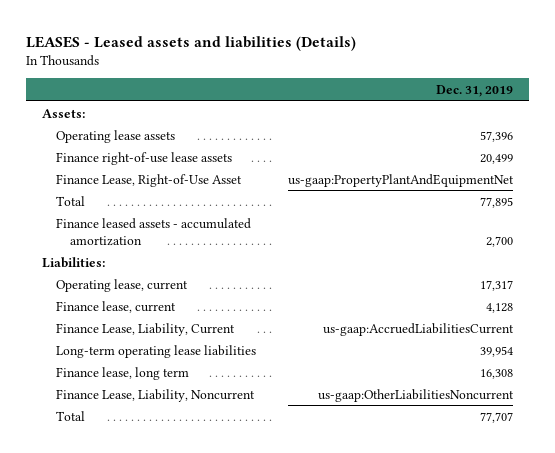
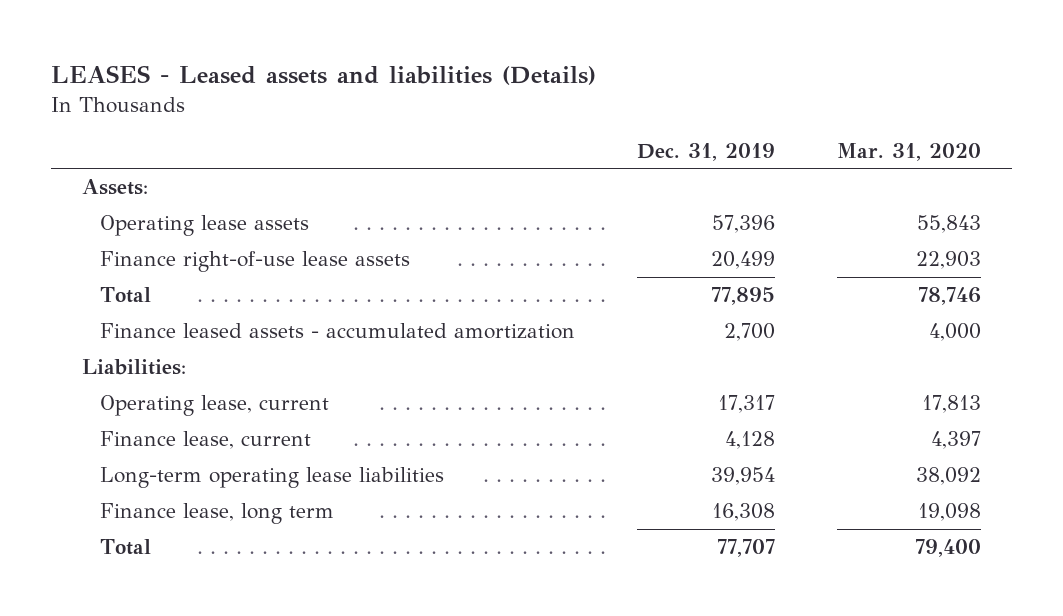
- | Dec. 31, 2019
+ | Dec. 31, 2019 | Mar. 31, 2020
- Finance Lease, Right-of-Use Asset | us-gaap:PropertyPlantAndEquipmentNet
- Finance Lease, Liability, Current | us-gaap:AccruedLiabilitiesCurrent
- Finance Lease, Liability, Noncurrent | us-gaap:OtherLiabilitiesNoncurrent

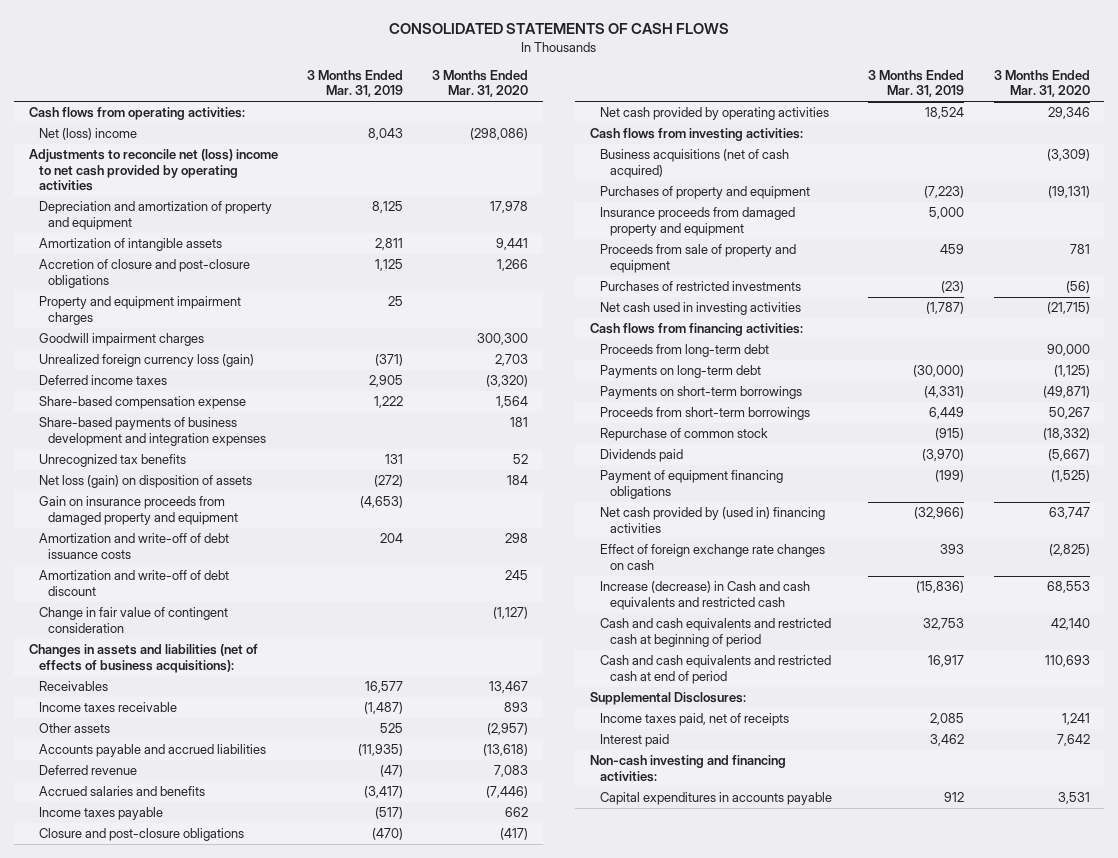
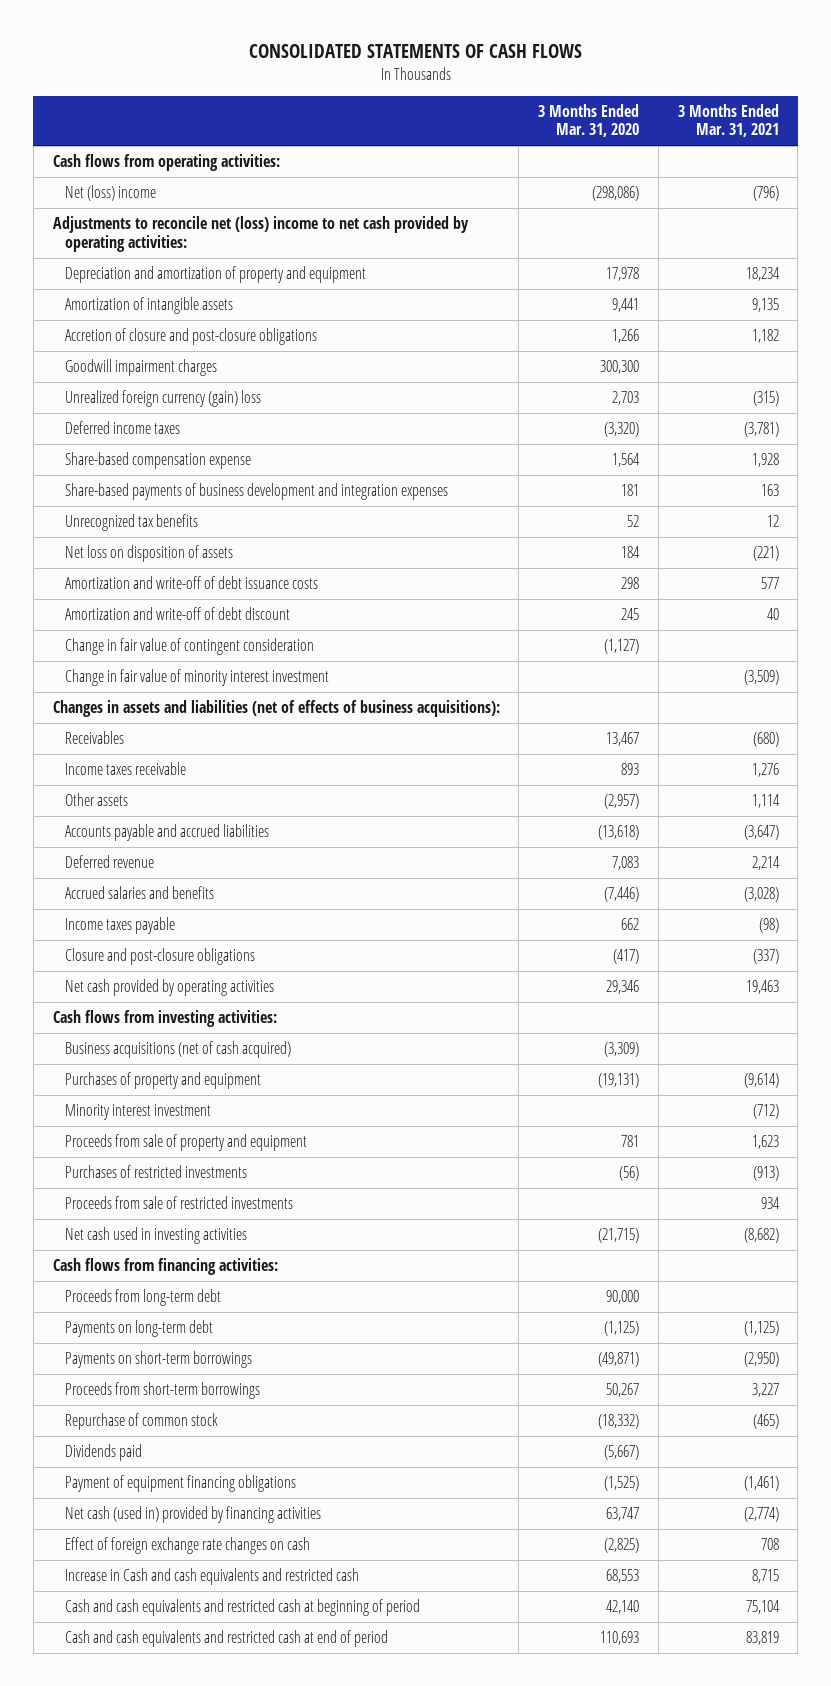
- | 3 Months Ended Mar. 31, 2019 | 3 Months Ended Mar. 31, 2020
+ | 3 Months Ended Mar. 31, 2020 | 3 Months Ended Mar. 31, 2021
- Adjustments to reconcile net (loss) income to net cash provided by operating activities
+ Adjustments to reconcile net (loss) income to net cash provided by operating activities:
- Property and equipment impairment charges | 25 |
- Unrealized foreign currency loss (gain) | (371) | 2,703
+ Unrealized foreign currency (gain) loss | 2,703 | (315)
- Net loss (gain) on disposition of assets | (272) | 184
- Gain on insurance proceeds from damaged property and equipment | (4,653) |
+ Net loss on disposition of assets | 184 | (221)
+ Change in fair value of minority interest investment | | (3,509)
- Insurance proceeds from damaged property and equipment | 5,000 |
+ Minority interest investment | | (712)
+ Proceeds from sale of restricted investments | | 934
- Net cash provided by (used in) financing activities | (32,966) | 63,747
+ Net cash (used in) provided by financing activities | 63,747 | (2,774)
- Increase (decrease) in Cash and cash equivalents and restricted cash | (15,836) | 68,553
+ Increase in Cash and cash equivalents and restricted cash | 68,553 | 8,715
- Supplemental Disclosures:
- Income taxes paid, net of receipts | 2,085 | 1,241
- Interest paid | 3,462 | 7,642
- Non-cash investing and financing activities:
- Capital expenditures in accounts payable | 912 | 3,531

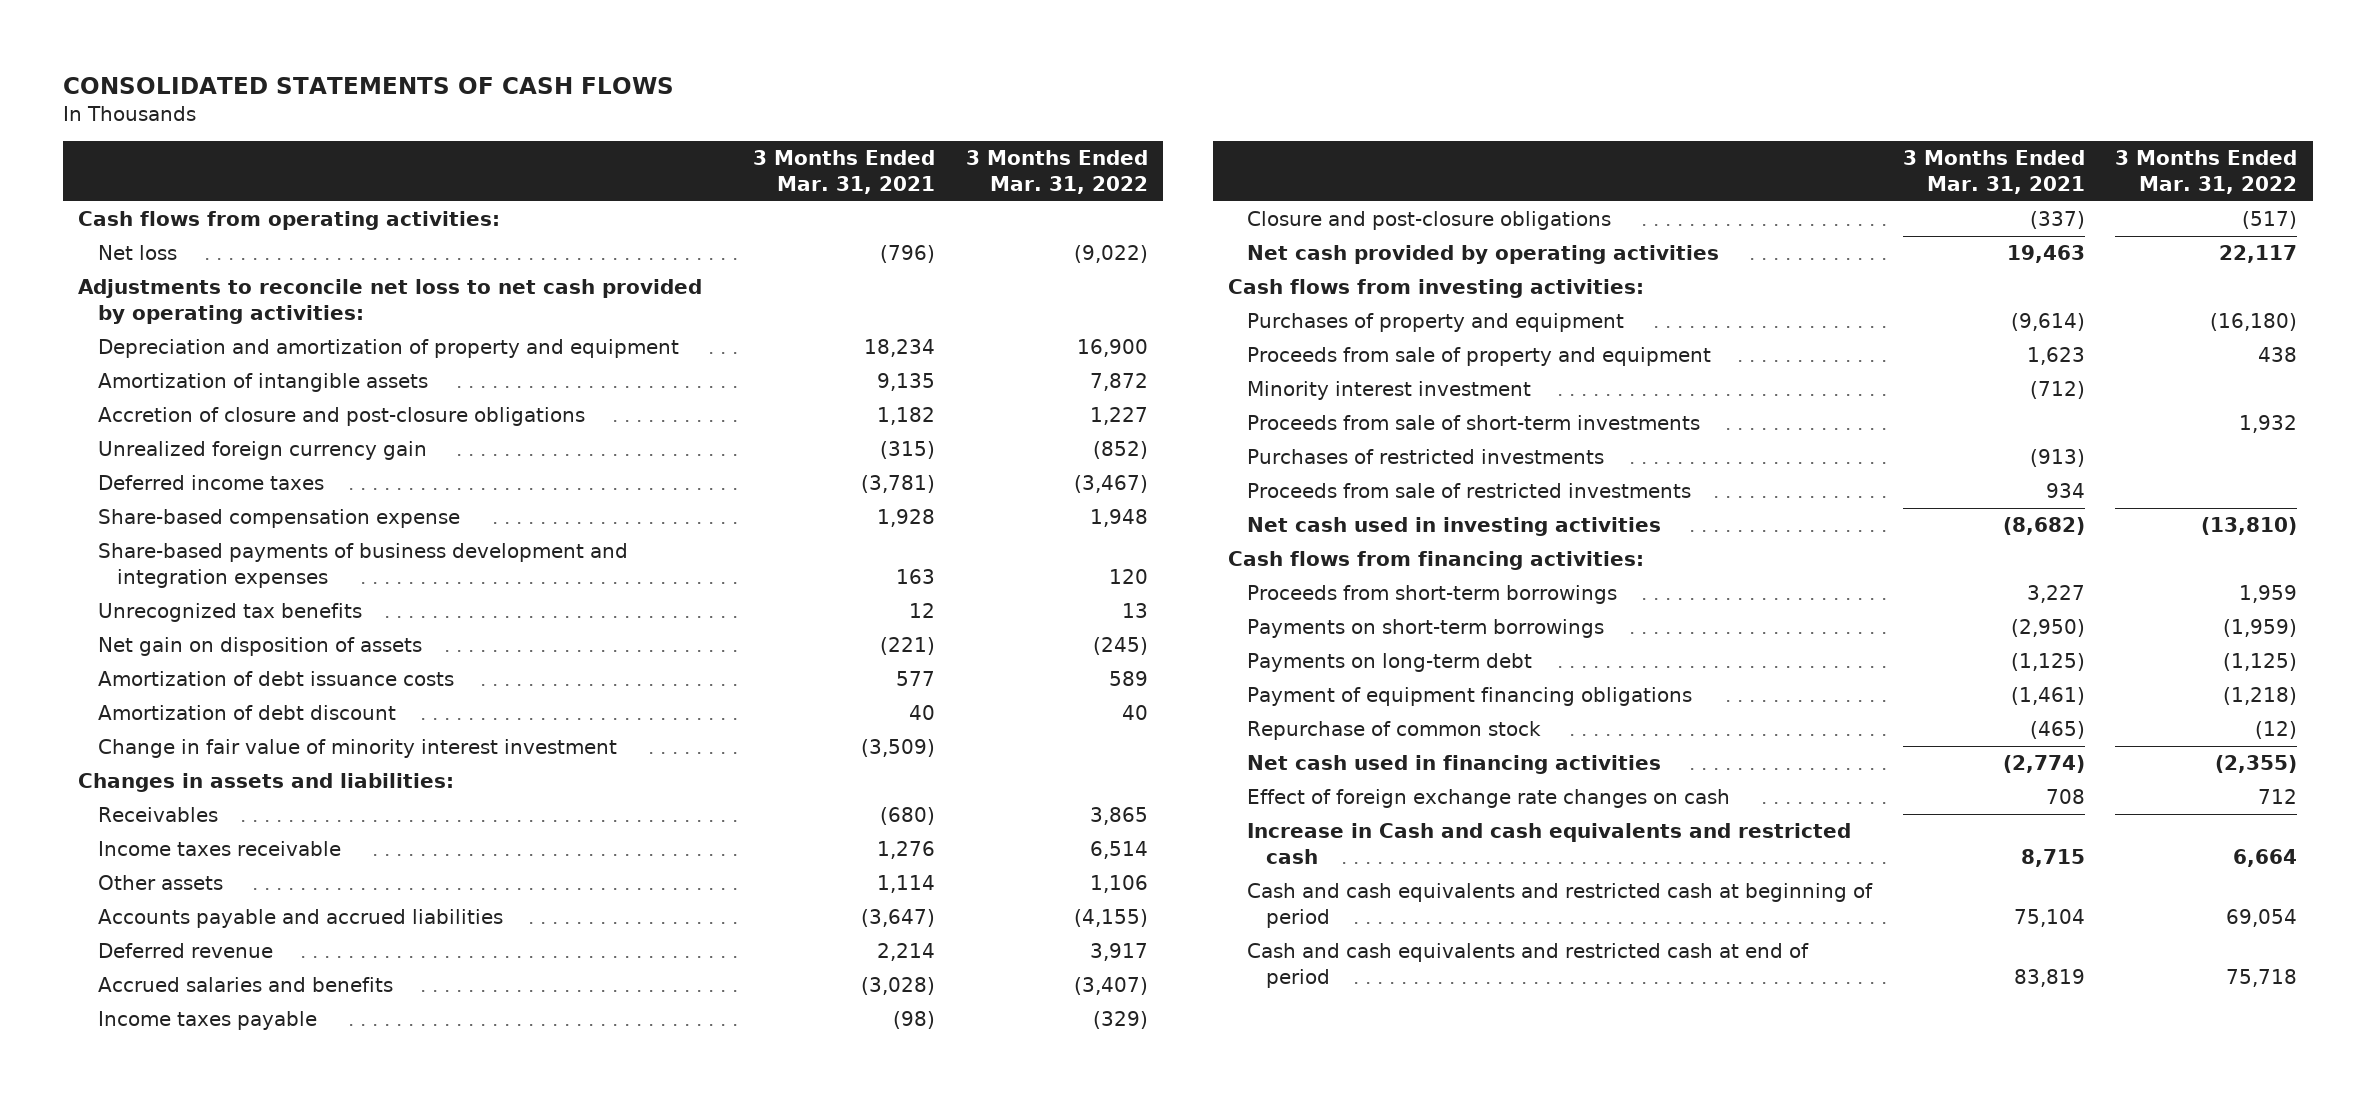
- | 3 Months Ended Mar. 31, 2020 | 3 Months Ended Mar. 31, 2021
+ | 3 Months Ended Mar. 31, 2021 | 3 Months Ended Mar. 31, 2022
- Net (loss) income | (298,086) | (796)
- Adjustments to reconcile net (loss) income to net cash provided by operating activities:
+ Net loss | (796) | (9,022)
+ Adjustments to reconcile net loss to net cash provided by operating activities:
- Goodwill impairment charges | 300,300 |
- Unrealized foreign currency (gain) loss | 2,703 | (315)
+ Unrealized foreign currency gain | (315) | (852)
- Net loss on disposition of assets | 184 | (221)
- Amortization and write-off of debt issuance costs | 298 | 577
- Amortization and write-off of debt discount | 245 | 40
- Change in fair value of contingent consideration | (1,127) |
+ Net gain on disposition of assets | (221) | (245)
+ Amortization of debt issuance costs | 577 | 589
+ Amortization of debt discount | 40 | 40
- Changes in assets and liabilities (net of effects of business acquisitions):
+ Changes in assets and liabilities:
- Business acquisitions (net of cash acquired) | (3,309) |
moved down: Minority interest investment | (712) |
+ Proceeds from sale of short-term investments | | 1,932
- Proceeds from long-term debt | 90,000 |
- Dividends paid | (5,667) |
moved down: Payments on short-term borrowings | (2,950) | (1,959)
moved down: Payments on long-term debt | (1,125) | (1,125)
- Net cash (used in) provided by financing activities | 63,747 | (2,774)
moved down: Repurchase of common stock | (465) | (12)
+ Net cash used in financing activities | (2,774) | (2,355)

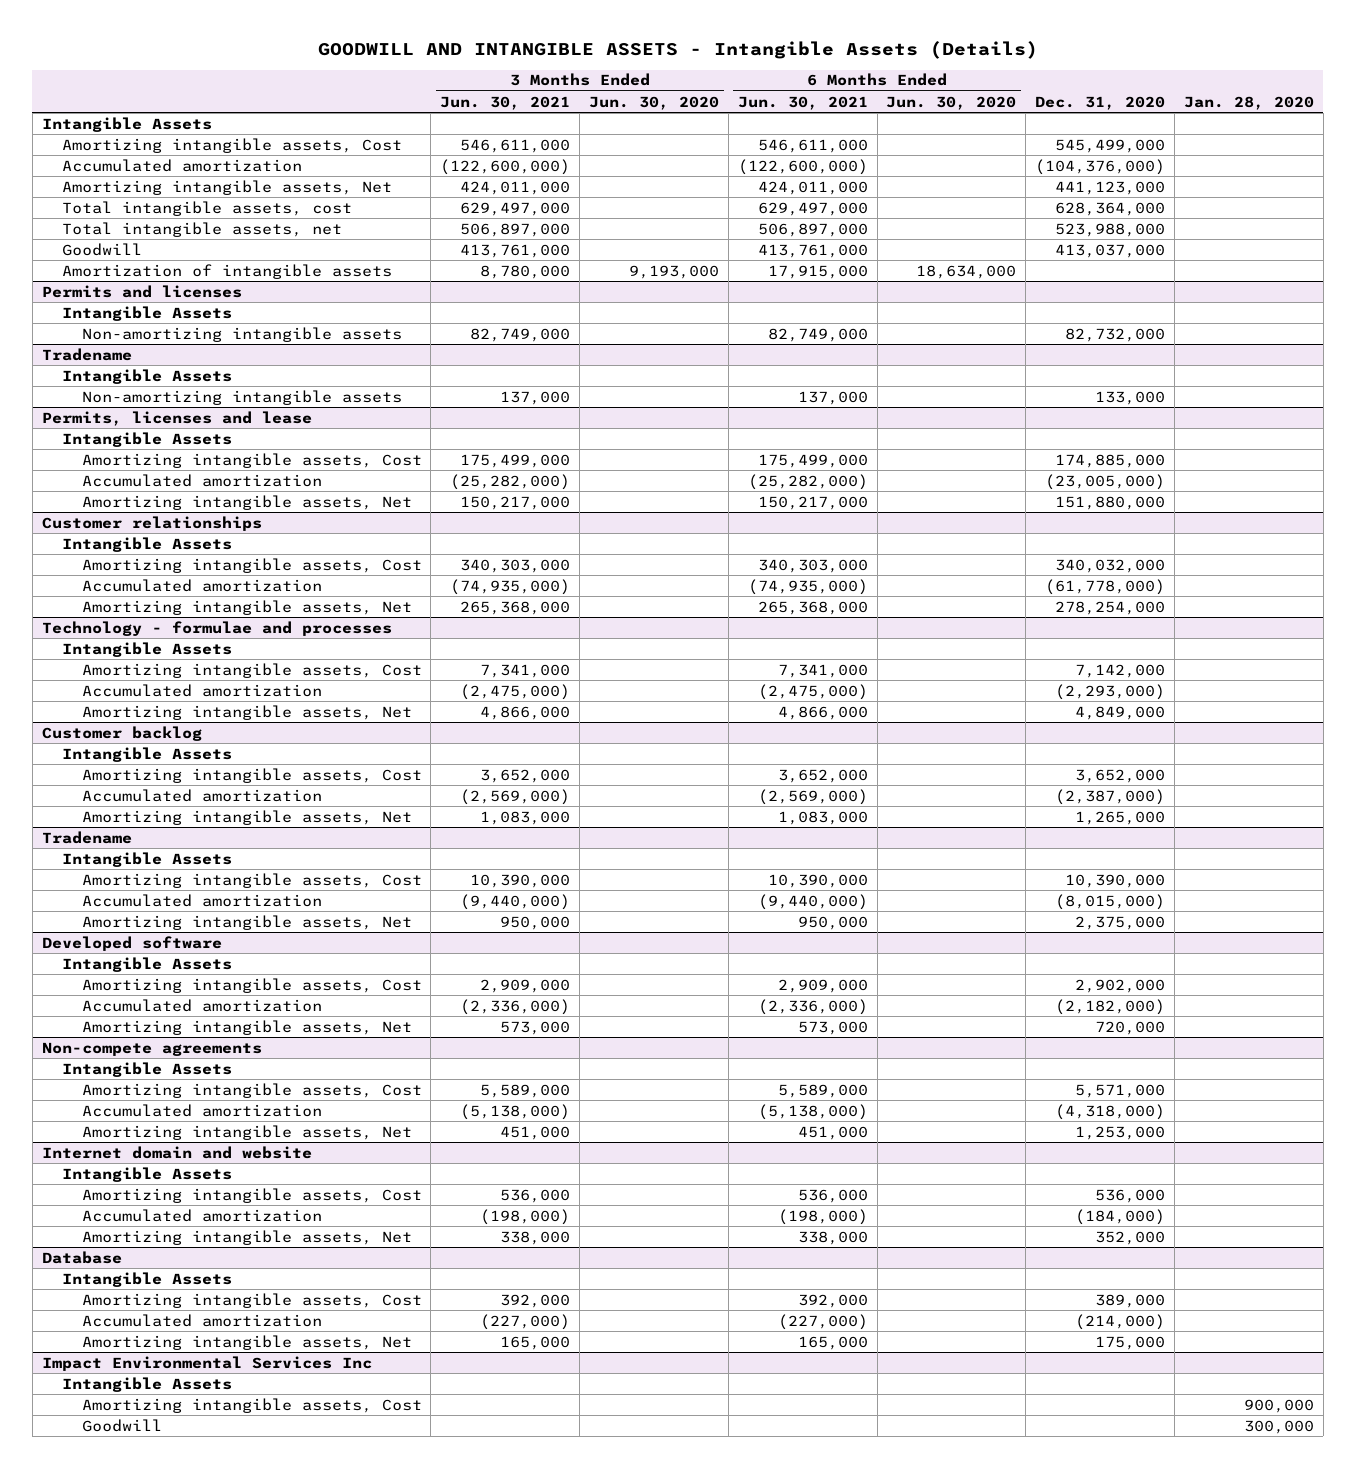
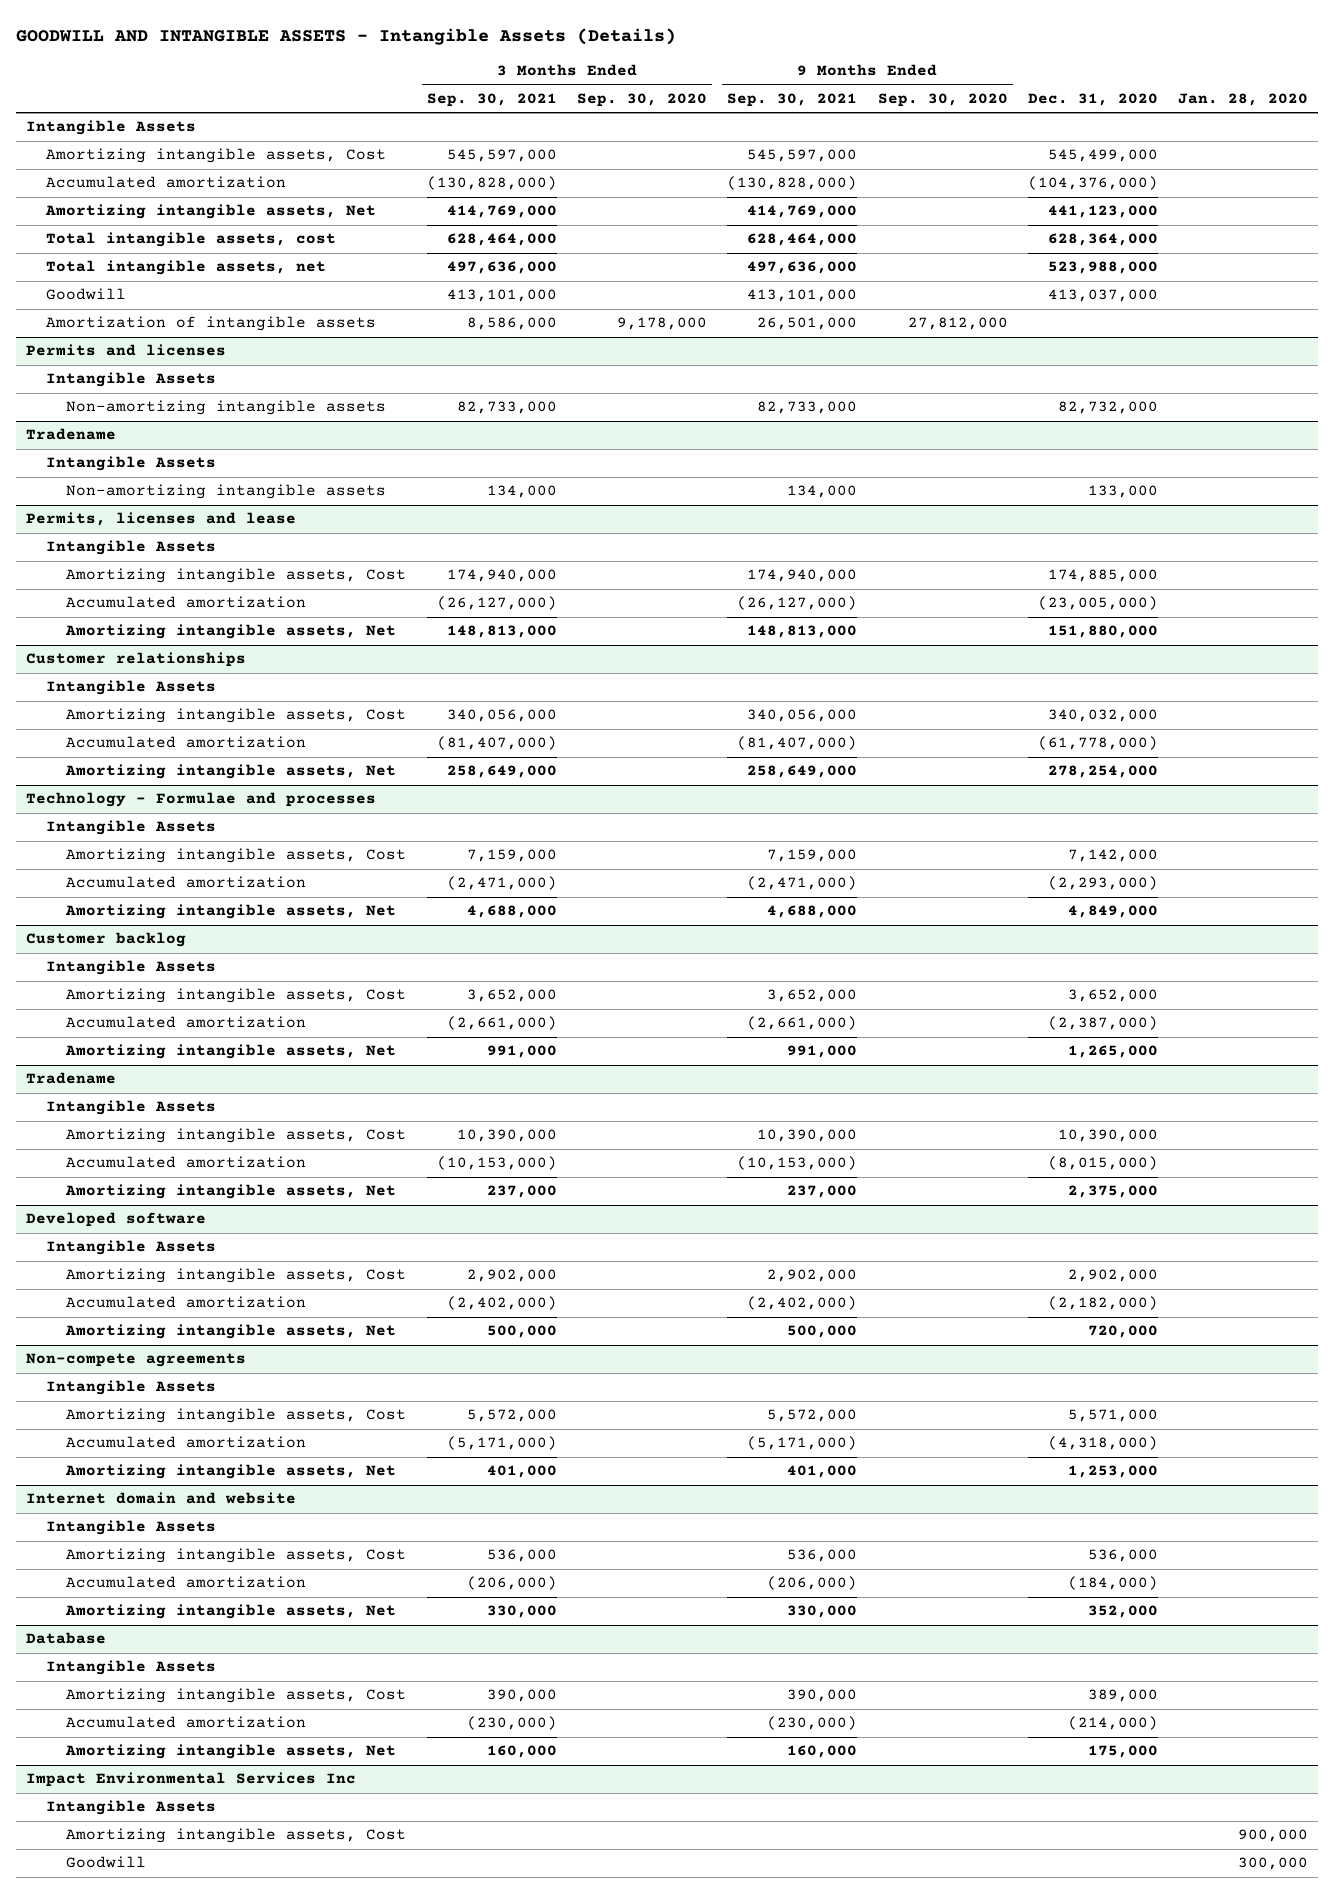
- | 3 Months Ended Jun. 30, 2021 | 3 Months Ended Jun. 30, 2020 | 6 Months Ended Jun. 30, 2021 | 6 Months Ended Jun. 30, 2020 | Dec. 31, 2020 | Jan. 28, 2020
+ | 3 Months Ended Sep. 30, 2021 | 3 Months Ended Sep. 30, 2020 | 9 Months Ended Sep. 30, 2021 | 9 Months Ended Sep. 30, 2020 | Dec. 31, 2020 | Jan. 28, 2020
- Technology - formulae and processes
+ Technology - Formulae and processes

